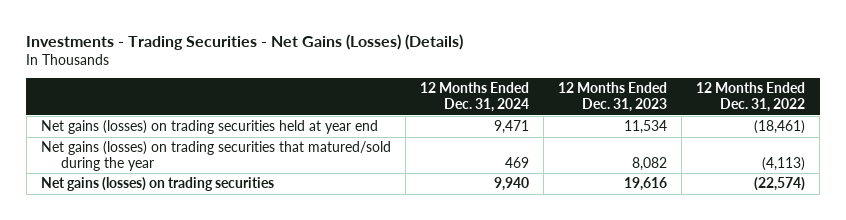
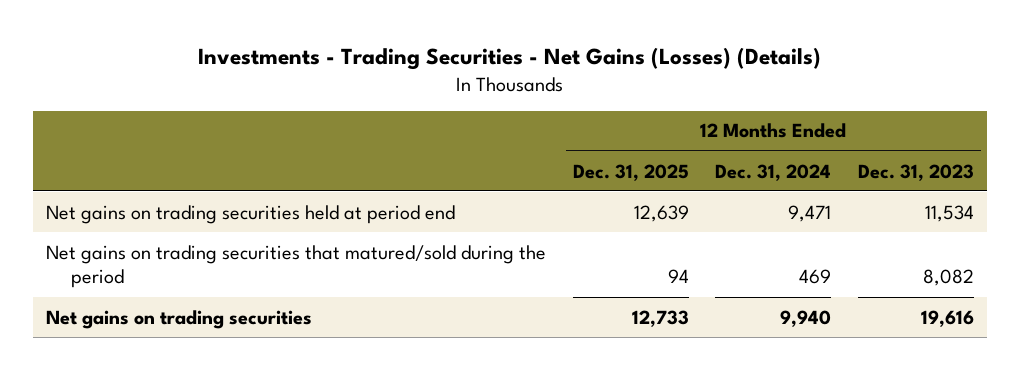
- | 12 Months Ended Dec. 31, 2024 | 12 Months Ended Dec. 31, 2023 | 12 Months Ended Dec. 31, 2022
+ | 12 Months Ended Dec. 31, 2025 | 12 Months Ended Dec. 31, 2024 | 12 Months Ended Dec. 31, 2023
- Net gains (losses) on trading securities held at year end | 9,471 | 11,534 | (18,461)
- Net gains (losses) on trading securities that matured/sold during the year | 469 | 8,082 | (4,113)
- Net gains (losses) on trading securities | 9,940 | 19,616 | (22,574)
+ Net gains on trading securities held at period end | 12,639 | 9,471 | 11,534
+ Net gains on trading securities that matured/sold during the period | 94 | 469 | 8,082
+ Net gains on trading securities | 12,733 | 9,940 | 19,616

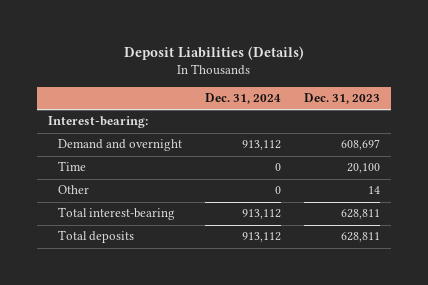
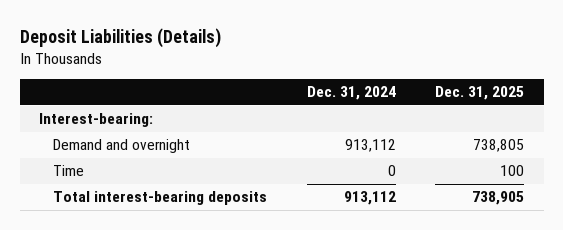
- | Dec. 31, 2024 | Dec. 31, 2023
+ | Dec. 31, 2024 | Dec. 31, 2025
- Other | 0 | 14
- Total interest-bearing | 913,112 | 628,811
- Total deposits | 913,112 | 628,811
+ Total interest-bearing deposits | 913,112 | 738,905

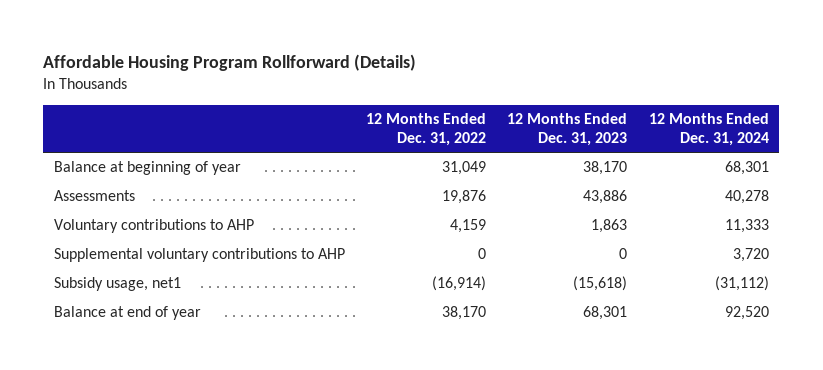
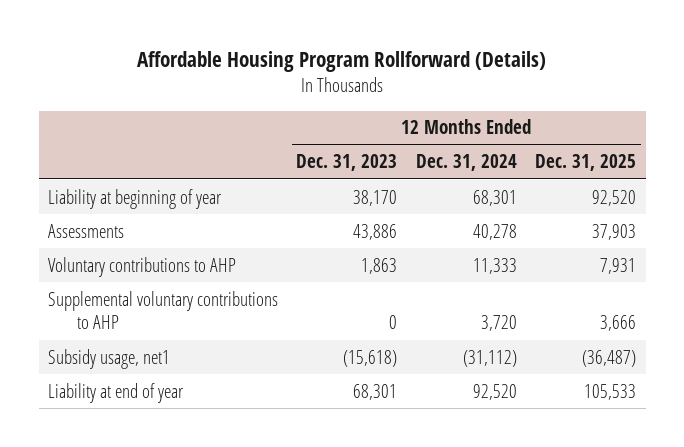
- | 12 Months Ended Dec. 31, 2022 | 12 Months Ended Dec. 31, 2023 | 12 Months Ended Dec. 31, 2024
+ | 12 Months Ended Dec. 31, 2023 | 12 Months Ended Dec. 31, 2024 | 12 Months Ended Dec. 31, 2025
- Balance at beginning of year | 31,049 | 38,170 | 68,301
+ Liability at beginning of year | 38,170 | 68,301 | 92,520
- Balance at end of year | 38,170 | 68,301 | 92,520
+ Liability at end of year | 68,301 | 92,520 | 105,533

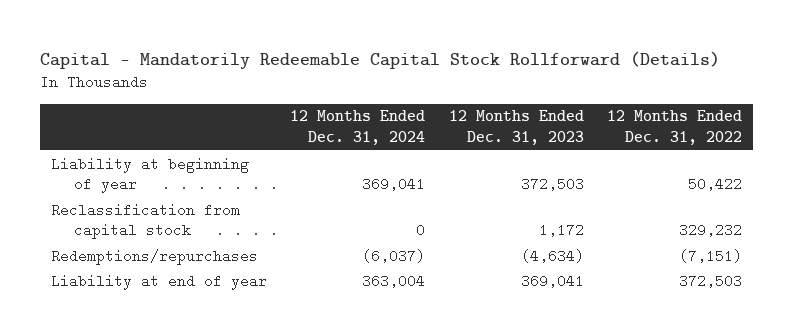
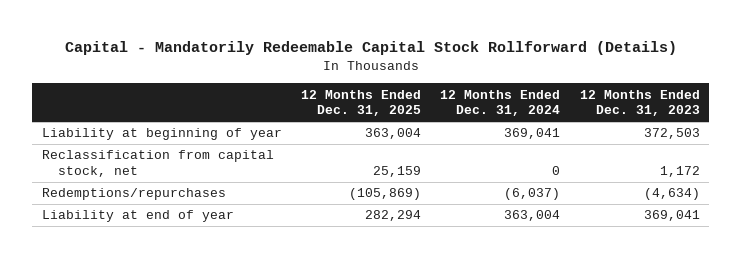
- | 12 Months Ended Dec. 31, 2024 | 12 Months Ended Dec. 31, 2023 | 12 Months Ended Dec. 31, 2022
+ | 12 Months Ended Dec. 31, 2025 | 12 Months Ended Dec. 31, 2024 | 12 Months Ended Dec. 31, 2023
- Reclassification from capital stock | 0 | 1,172 | 329,232
+ Reclassification from capital stock, net | 25,159 | 0 | 1,172

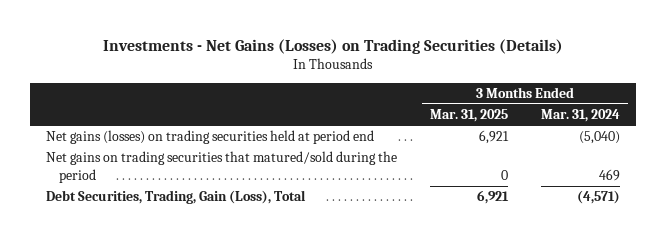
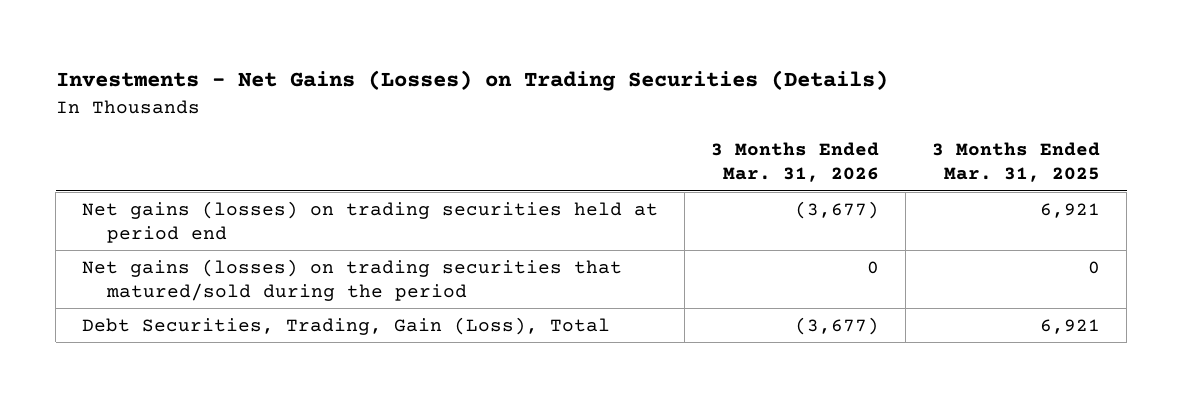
- | 3 Months Ended Mar. 31, 2025 | 3 Months Ended Mar. 31, 2024
+ | 3 Months Ended Mar. 31, 2026 | 3 Months Ended Mar. 31, 2025
- Net gains on trading securities that matured/sold during the period | 0 | 469
+ Net gains (losses) on trading securities that matured/sold during the period | 0 | 0

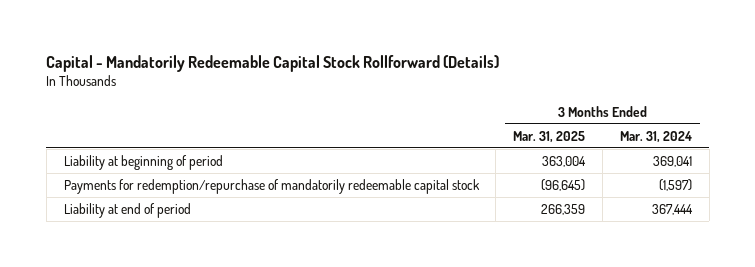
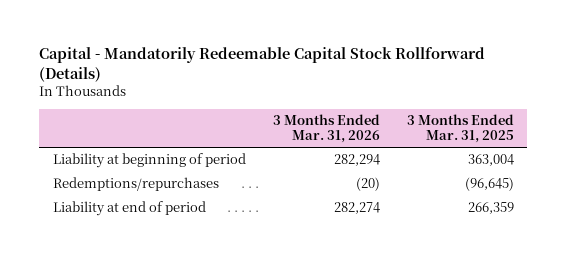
- | 3 Months Ended Mar. 31, 2025 | 3 Months Ended Mar. 31, 2024
+ | 3 Months Ended Mar. 31, 2026 | 3 Months Ended Mar. 31, 2025
- Payments for redemption/repurchase of mandatorily redeemable capital stock | (96,645) | (1,597)
+ Redemptions/repurchases | (20) | (96,645)

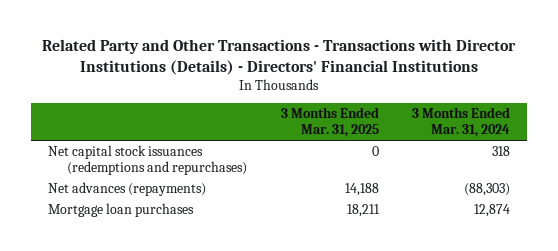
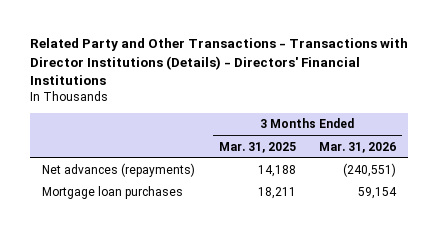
- | 3 Months Ended Mar. 31, 2025 | 3 Months Ended Mar. 31, 2024
+ | 3 Months Ended Mar. 31, 2025 | 3 Months Ended Mar. 31, 2026
- Net capital stock issuances (redemptions and repurchases) | 0 | 318

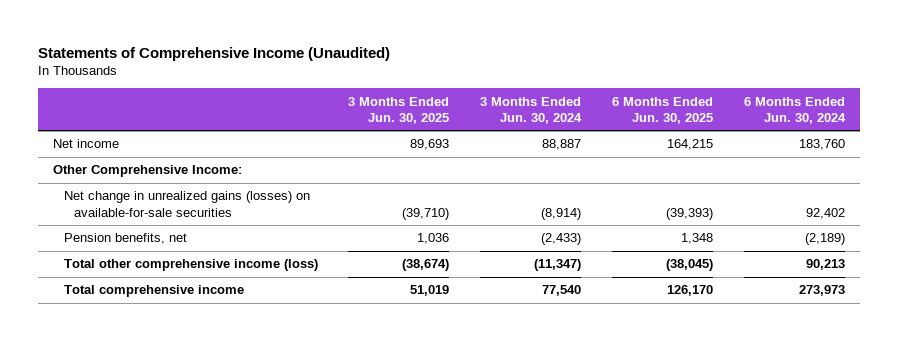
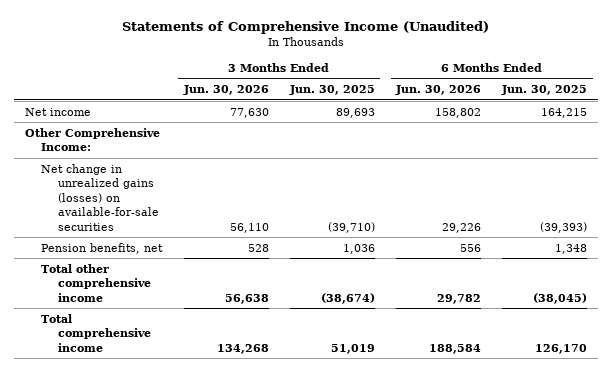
- | 3 Months Ended Jun. 30, 2025 | 3 Months Ended Jun. 30, 2024 | 6 Months Ended Jun. 30, 2025 | 6 Months Ended Jun. 30, 2024
+ | 3 Months Ended Jun. 30, 2026 | 3 Months Ended Jun. 30, 2025 | 6 Months Ended Jun. 30, 2026 | 6 Months Ended Jun. 30, 2025
- Total other comprehensive income (loss) | (38,674) | (11,347) | (38,045) | 90,213
+ Total other comprehensive income | 56,638 | (38,674) | 29,782 | (38,045)

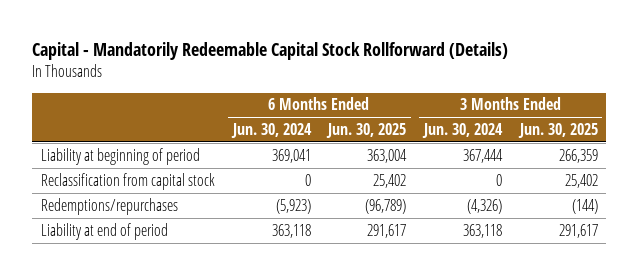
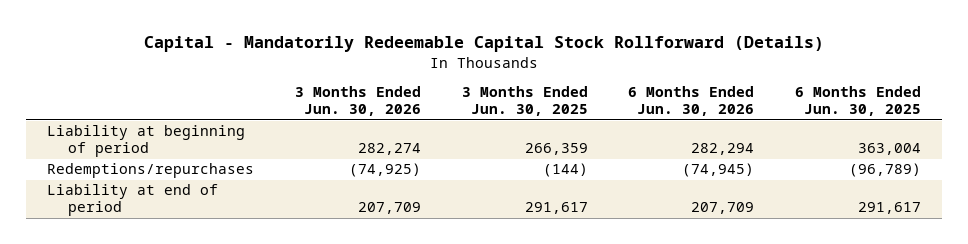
- | 6 Months Ended Jun. 30, 2024 | 6 Months Ended Jun. 30, 2025 | 3 Months Ended Jun. 30, 2024 | 3 Months Ended Jun. 30, 2025
+ | 3 Months Ended Jun. 30, 2026 | 3 Months Ended Jun. 30, 2025 | 6 Months Ended Jun. 30, 2026 | 6 Months Ended Jun. 30, 2025
- Reclassification from capital stock | 0 | 25,402 | 0 | 25,402

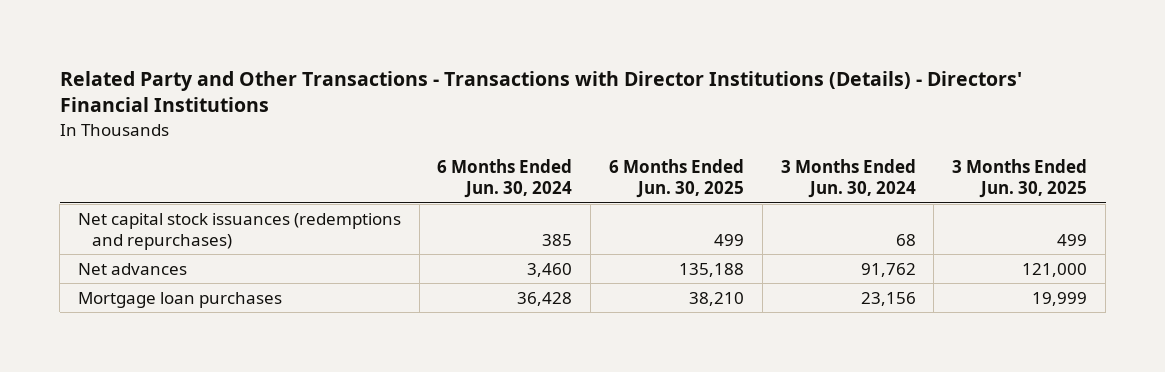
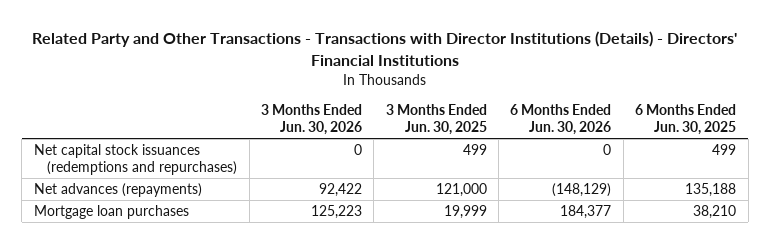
- | 6 Months Ended Jun. 30, 2024 | 6 Months Ended Jun. 30, 2025 | 3 Months Ended Jun. 30, 2024 | 3 Months Ended Jun. 30, 2025
+ | 3 Months Ended Jun. 30, 2026 | 3 Months Ended Jun. 30, 2025 | 6 Months Ended Jun. 30, 2026 | 6 Months Ended Jun. 30, 2025
- Net advances | 3,460 | 135,188 | 91,762 | 121,000
+ Net advances (repayments) | 92,422 | 121,000 | (148,129) | 135,188

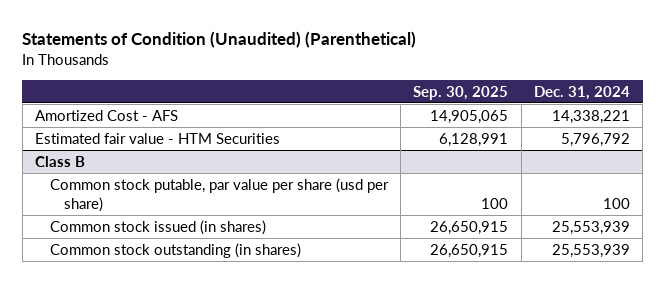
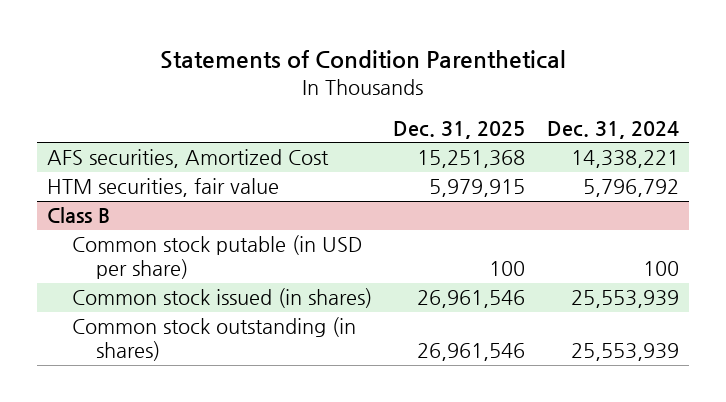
- Statements of Condition (Unaudited) (Parenthetical)
+ Statements of Condition Parenthetical
- | Sep. 30, 2025 | Dec. 31, 2024
+ | Dec. 31, 2025 | Dec. 31, 2024
- Amortized Cost - AFS | 14,905,065 | 14,338,221
- Estimated fair value - HTM Securities | 6,128,991 | 5,796,792
+ AFS securities, Amortized Cost | 15,251,368 | 14,338,221
+ HTM securities, fair value | 5,979,915 | 5,796,792
@ Class B
- Common stock putable, par value per share (usd per share) | 100 | 100
+ Common stock putable (in USD per share) | 100 | 100

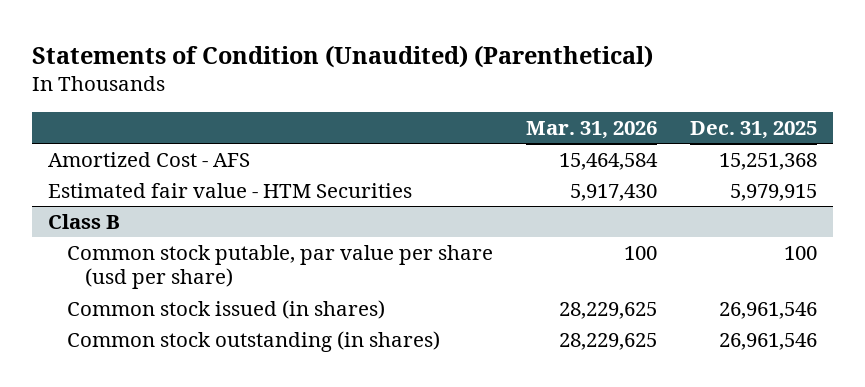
- Statements of Condition Parenthetical
+ Statements of Condition (Unaudited) (Parenthetical)
- | Dec. 31, 2025 | Dec. 31, 2024
+ | Mar. 31, 2026 | Dec. 31, 2025
- AFS securities, Amortized Cost | 15,251,368 | 14,338,221
- HTM securities, fair value | 5,979,915 | 5,796,792
+ Amortized Cost - AFS | 15,464,584 | 15,251,368
+ Estimated fair value - HTM Securities | 5,917,430 | 5,979,915
@ Class B
- Common stock putable (in USD per share) | 100 | 100
+ Common stock putable, par value per share (usd per share) | 100 | 100

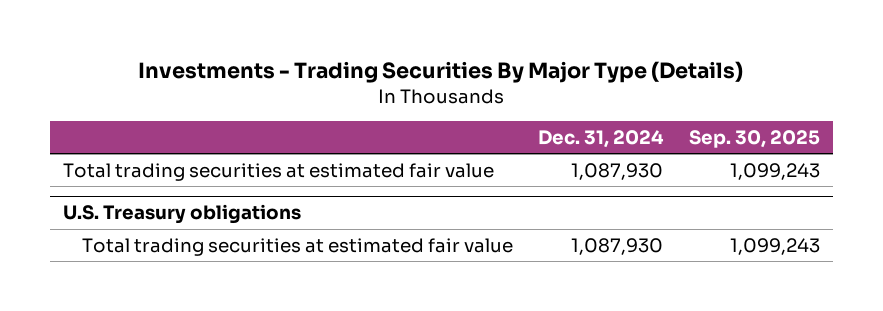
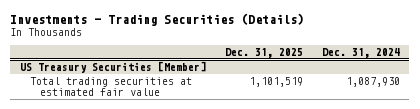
- Investments - Trading Securities By Major Type (Details)
+ Investments - Trading Securities (Details)
- | Dec. 31, 2024 | Sep. 30, 2025
+ | Dec. 31, 2025 | Dec. 31, 2024
- Total trading securities at estimated fair value | 1,087,930 | 1,099,243
- U.S. Treasury obligations
+ US Treasury Securities [Member]

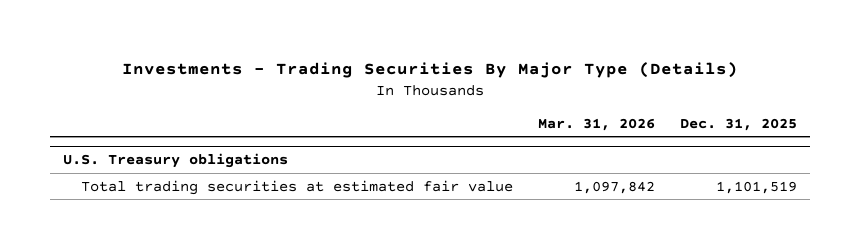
- Investments - Trading Securities (Details)
+ Investments - Trading Securities By Major Type (Details)
- | Dec. 31, 2025 | Dec. 31, 2024
+ | Mar. 31, 2026 | Dec. 31, 2025
- US Treasury Securities [Member]
+ U.S. Treasury obligations

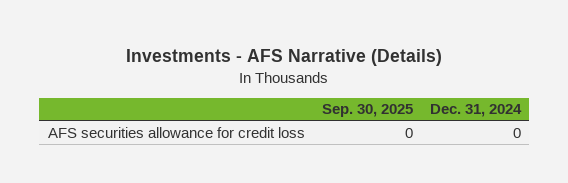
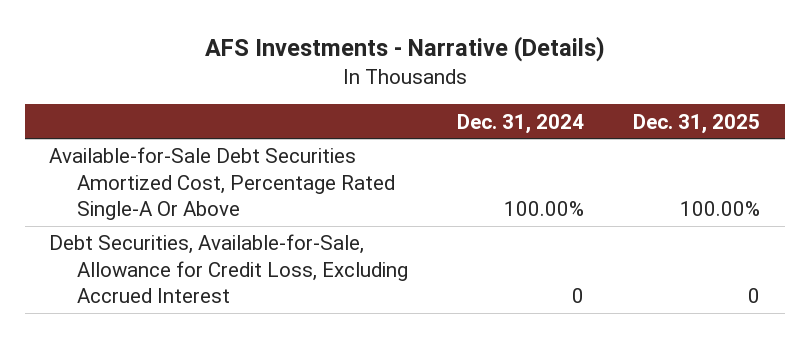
- Investments - AFS Narrative (Details)
+ AFS Investments - Narrative (Details)
- | Sep. 30, 2025 | Dec. 31, 2024
+ | Dec. 31, 2024 | Dec. 31, 2025
- AFS securities allowance for credit loss | 0 | 0
+ Available-for-Sale Debt Securities Amortized Cost, Percentage Rated Single-A Or Above | 100.00% | 100.00%
+ Debt Securities, Available-for-Sale, Allowance for Credit Loss, Excluding Accrued Interest | 0 | 0

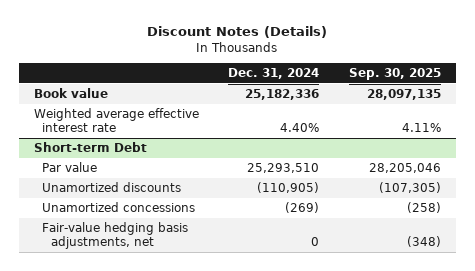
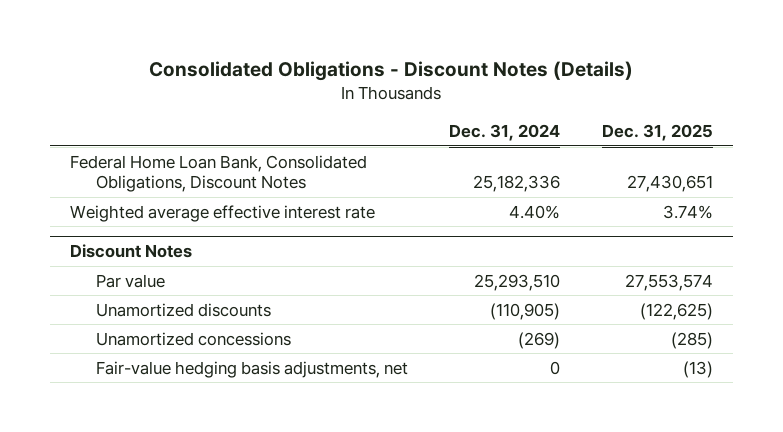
- Discount Notes (Details)
+ Consolidated Obligations - Discount Notes (Details)
- | Dec. 31, 2024 | Sep. 30, 2025
+ | Dec. 31, 2024 | Dec. 31, 2025
- Book value | 25,182,336 | 28,097,135
+ Federal Home Loan Bank, Consolidated Obligations, Discount Notes | 25,182,336 | 27,430,651
- Short-term Debt
+ Discount Notes

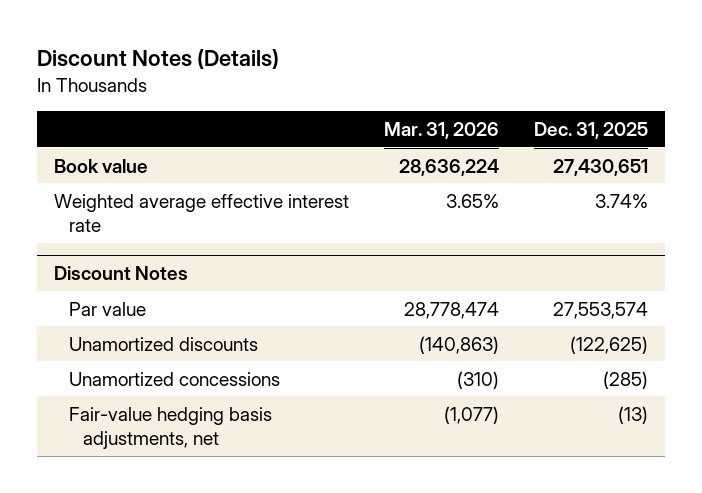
- Consolidated Obligations - Discount Notes (Details)
+ Discount Notes (Details)
- | Dec. 31, 2024 | Dec. 31, 2025
+ | Mar. 31, 2026 | Dec. 31, 2025
- Federal Home Loan Bank, Consolidated Obligations, Discount Notes | 25,182,336 | 27,430,651
+ Book value | 28,636,224 | 27,430,651

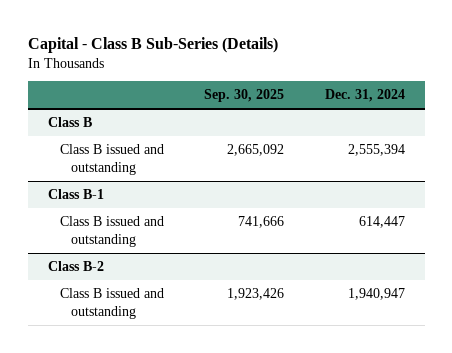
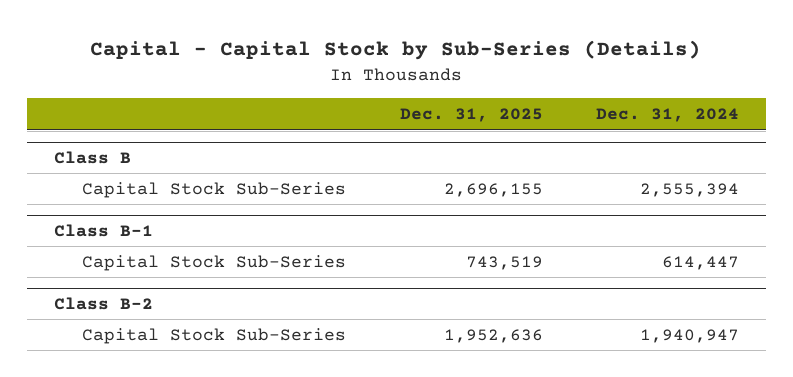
- Capital - Class B Sub-Series (Details)
+ Capital - Capital Stock by Sub-Series (Details)
- | Sep. 30, 2025 | Dec. 31, 2024
+ | Dec. 31, 2025 | Dec. 31, 2024
@ Class B
- Class B issued and outstanding | 2,665,092 | 2,555,394
+ Capital Stock Sub-Series | 2,696,155 | 2,555,394
@ Class B-1
- Class B issued and outstanding | 741,666 | 614,447
+ Capital Stock Sub-Series | 743,519 | 614,447
@ Class B-2
- Class B issued and outstanding | 1,923,426 | 1,940,947
+ Capital Stock Sub-Series | 1,952,636 | 1,940,947

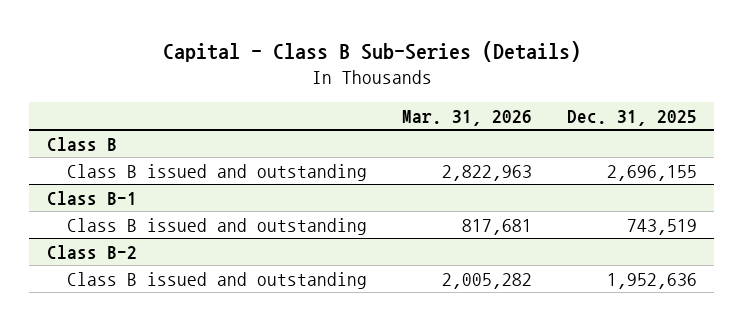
- Capital - Capital Stock by Sub-Series (Details)
+ Capital - Class B Sub-Series (Details)
- | Dec. 31, 2025 | Dec. 31, 2024
+ | Mar. 31, 2026 | Dec. 31, 2025
@ Class B
- Capital Stock Sub-Series | 2,696,155 | 2,555,394
+ Class B issued and outstanding | 2,822,963 | 2,696,155
@ Class B-1
- Capital Stock Sub-Series | 743,519 | 614,447
+ Class B issued and outstanding | 817,681 | 743,519
@ Class B-2
- Capital Stock Sub-Series | 1,952,636 | 1,940,947
+ Class B issued and outstanding | 2,005,282 | 1,952,636

